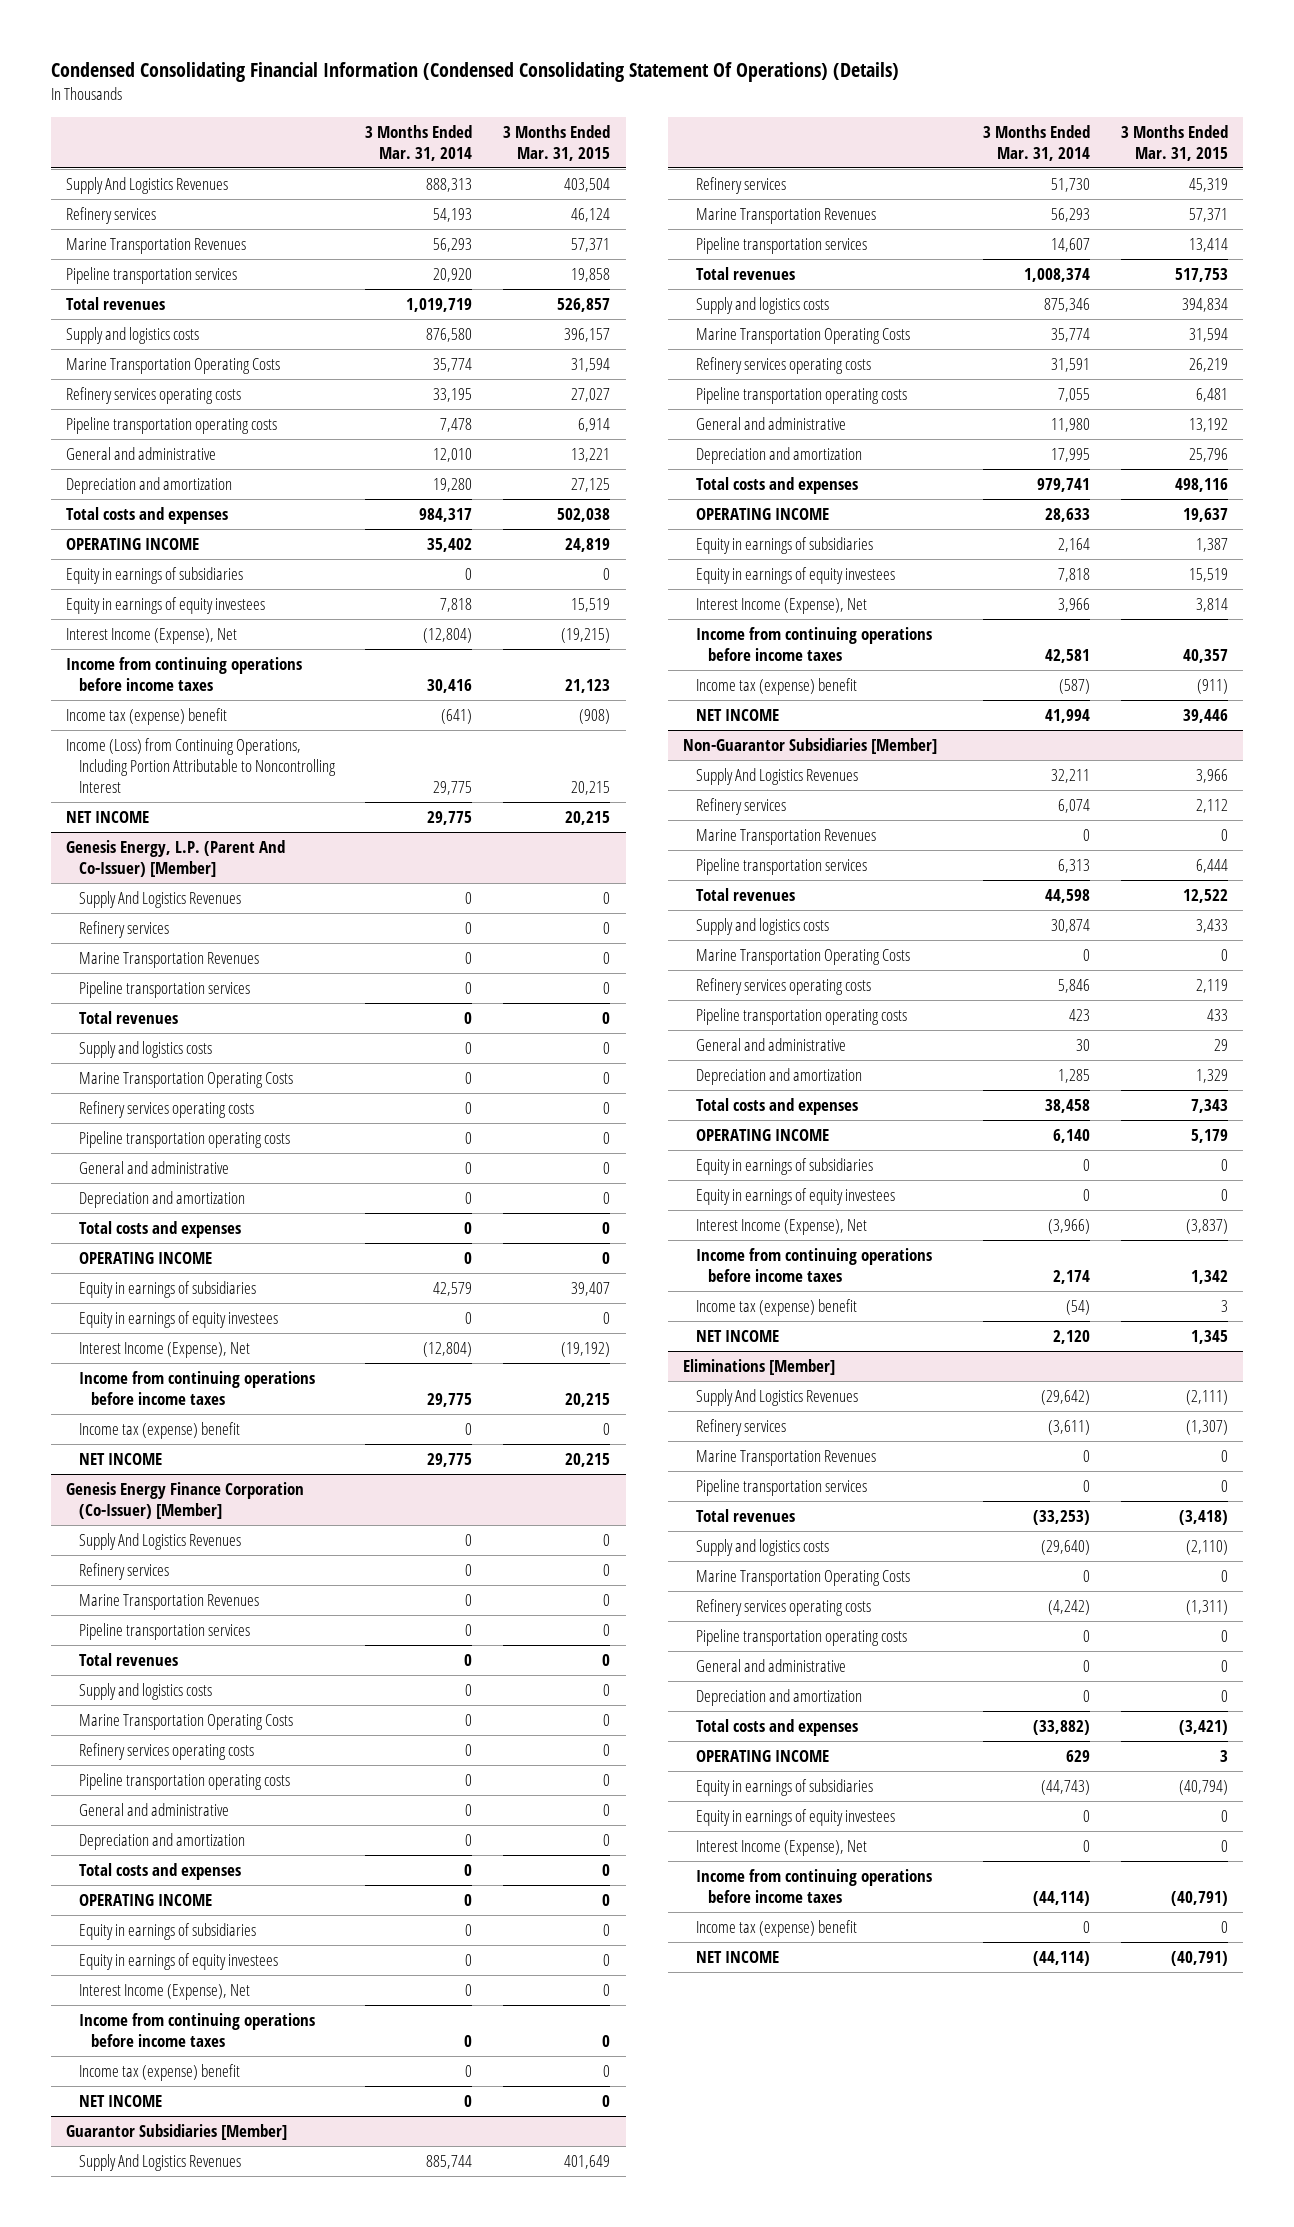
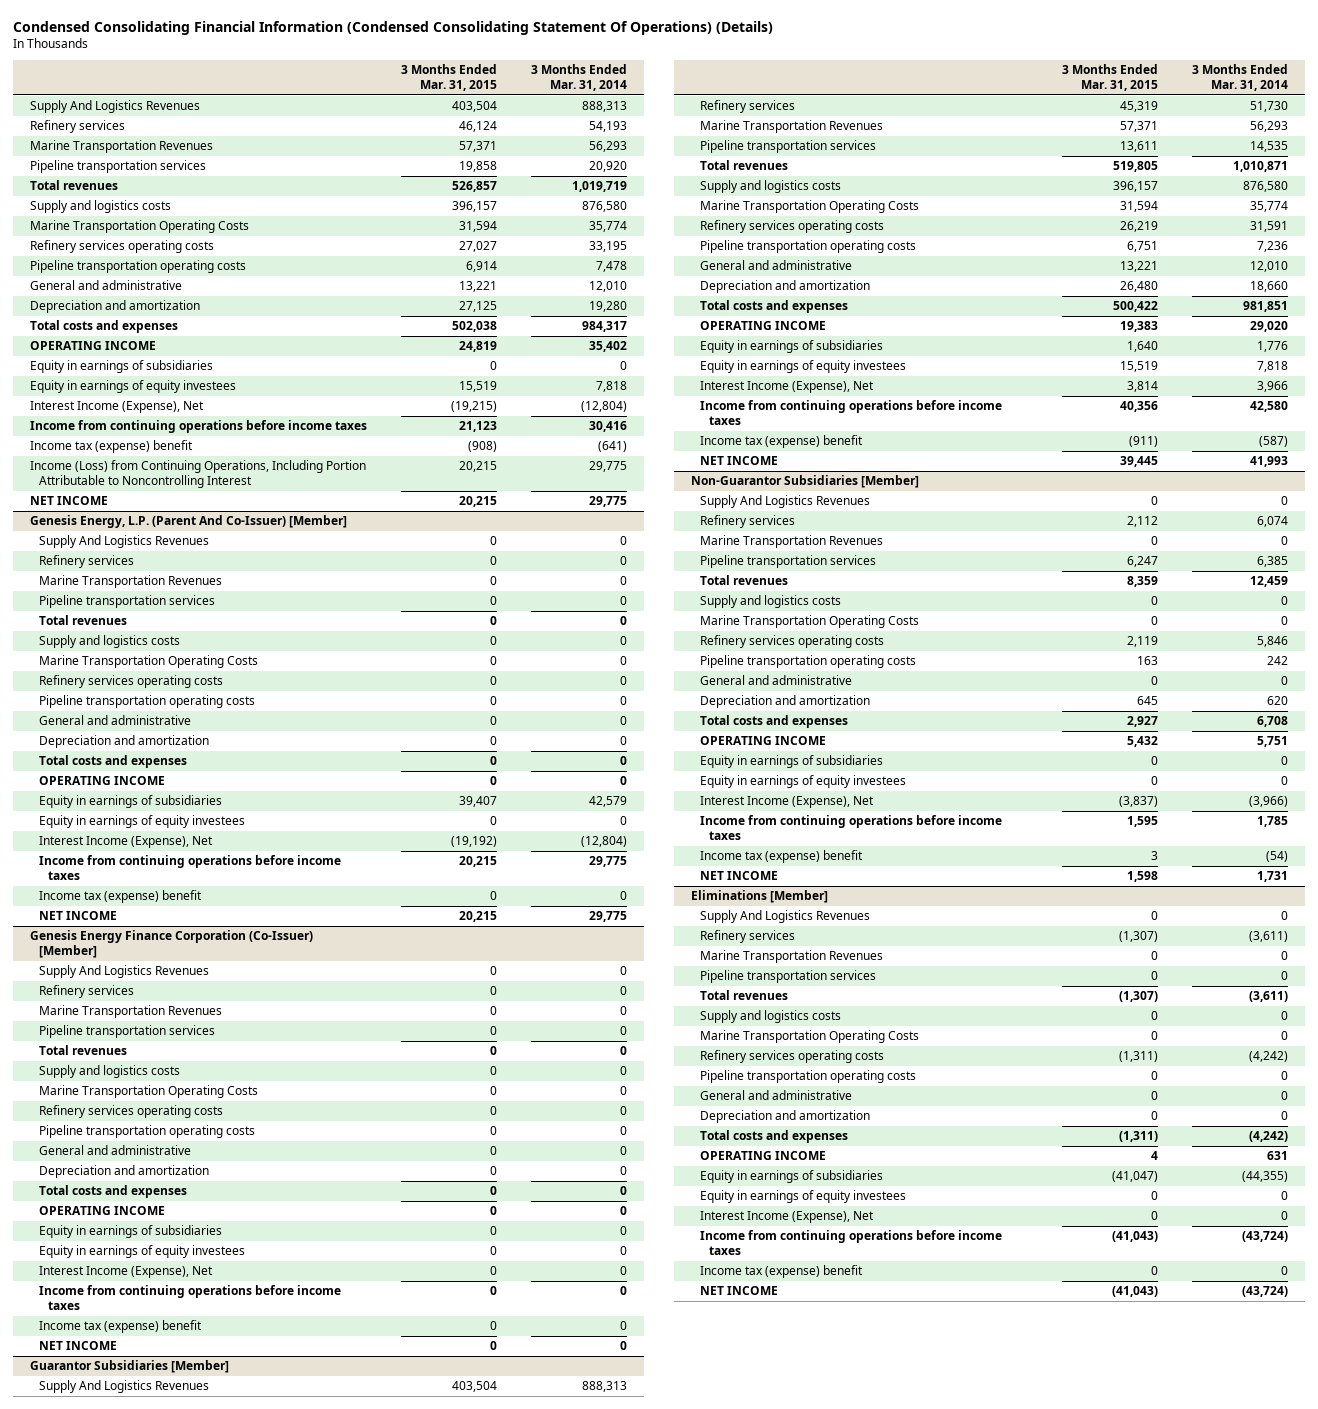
- | 3 Months Ended Mar. 31, 2014 | 3 Months Ended Mar. 31, 2015
+ | 3 Months Ended Mar. 31, 2015 | 3 Months Ended Mar. 31, 2014
@ Guarantor Subsidiaries [Member]
- Supply And Logistics Revenues | 885,744 | 401,649
+ Supply And Logistics Revenues | 403,504 | 888,313
- Pipeline transportation services | 14,607 | 13,414
- Total revenues | 1,008,374 | 517,753
- Supply and logistics costs | 875,346 | 394,834
+ Pipeline transportation services | 13,611 | 14,535
+ Total revenues | 519,805 | 1,010,871
+ Supply and logistics costs | 396,157 | 876,580
- Pipeline transportation operating costs | 7,055 | 6,481
- General and administrative | 11,980 | 13,192
- Depreciation and amortization | 17,995 | 25,796
- Total costs and expenses | 979,741 | 498,116
- OPERATING INCOME | 28,633 | 19,637
- Equity in earnings of subsidiaries | 2,164 | 1,387
+ Pipeline transportation operating costs | 6,751 | 7,236
+ General and administrative | 13,221 | 12,010
+ Depreciation and amortization | 26,480 | 18,660
+ Total costs and expenses | 500,422 | 981,851
+ OPERATING INCOME | 19,383 | 29,020
+ Equity in earnings of subsidiaries | 1,640 | 1,776
- Income from continuing operations before income taxes | 42,581 | 40,357
+ Income from continuing operations before income taxes | 40,356 | 42,580
- NET INCOME | 41,994 | 39,446
+ NET INCOME | 39,445 | 41,993
@ Non-Guarantor Subsidiaries [Member]
- Supply And Logistics Revenues | 32,211 | 3,966
+ Supply And Logistics Revenues | 0 | 0
- Pipeline transportation services | 6,313 | 6,444
- Total revenues | 44,598 | 12,522
- Supply and logistics costs | 30,874 | 3,433
+ Pipeline transportation services | 6,247 | 6,385
+ Total revenues | 8,359 | 12,459
+ Supply and logistics costs | 0 | 0
- Pipeline transportation operating costs | 423 | 433
- General and administrative | 30 | 29
- Depreciation and amortization | 1,285 | 1,329
- Total costs and expenses | 38,458 | 7,343
- OPERATING INCOME | 6,140 | 5,179
+ Pipeline transportation operating costs | 163 | 242
+ General and administrative | 0 | 0
+ Depreciation and amortization | 645 | 620
+ Total costs and expenses | 2,927 | 6,708
+ OPERATING INCOME | 5,432 | 5,751
- Income from continuing operations before income taxes | 2,174 | 1,342
+ Income from continuing operations before income taxes | 1,595 | 1,785
- NET INCOME | 2,120 | 1,345
+ NET INCOME | 1,598 | 1,731
@ Eliminations [Member]
- Supply And Logistics Revenues | (29,642) | (2,111)
+ Supply And Logistics Revenues | 0 | 0
- Total revenues | (33,253) | (3,418)
- Supply and logistics costs | (29,640) | (2,110)
+ Total revenues | (1,307) | (3,611)
+ Supply and logistics costs | 0 | 0
- Total costs and expenses | (33,882) | (3,421)
- OPERATING INCOME | 629 | 3
- Equity in earnings of subsidiaries | (44,743) | (40,794)
+ Total costs and expenses | (1,311) | (4,242)
+ OPERATING INCOME | 4 | 631
+ Equity in earnings of subsidiaries | (41,047) | (44,355)
- Income from continuing operations before income taxes | (44,114) | (40,791)
+ Income from continuing operations before income taxes | (41,043) | (43,724)
- NET INCOME | (44,114) | (40,791)
+ NET INCOME | (41,043) | (43,724)

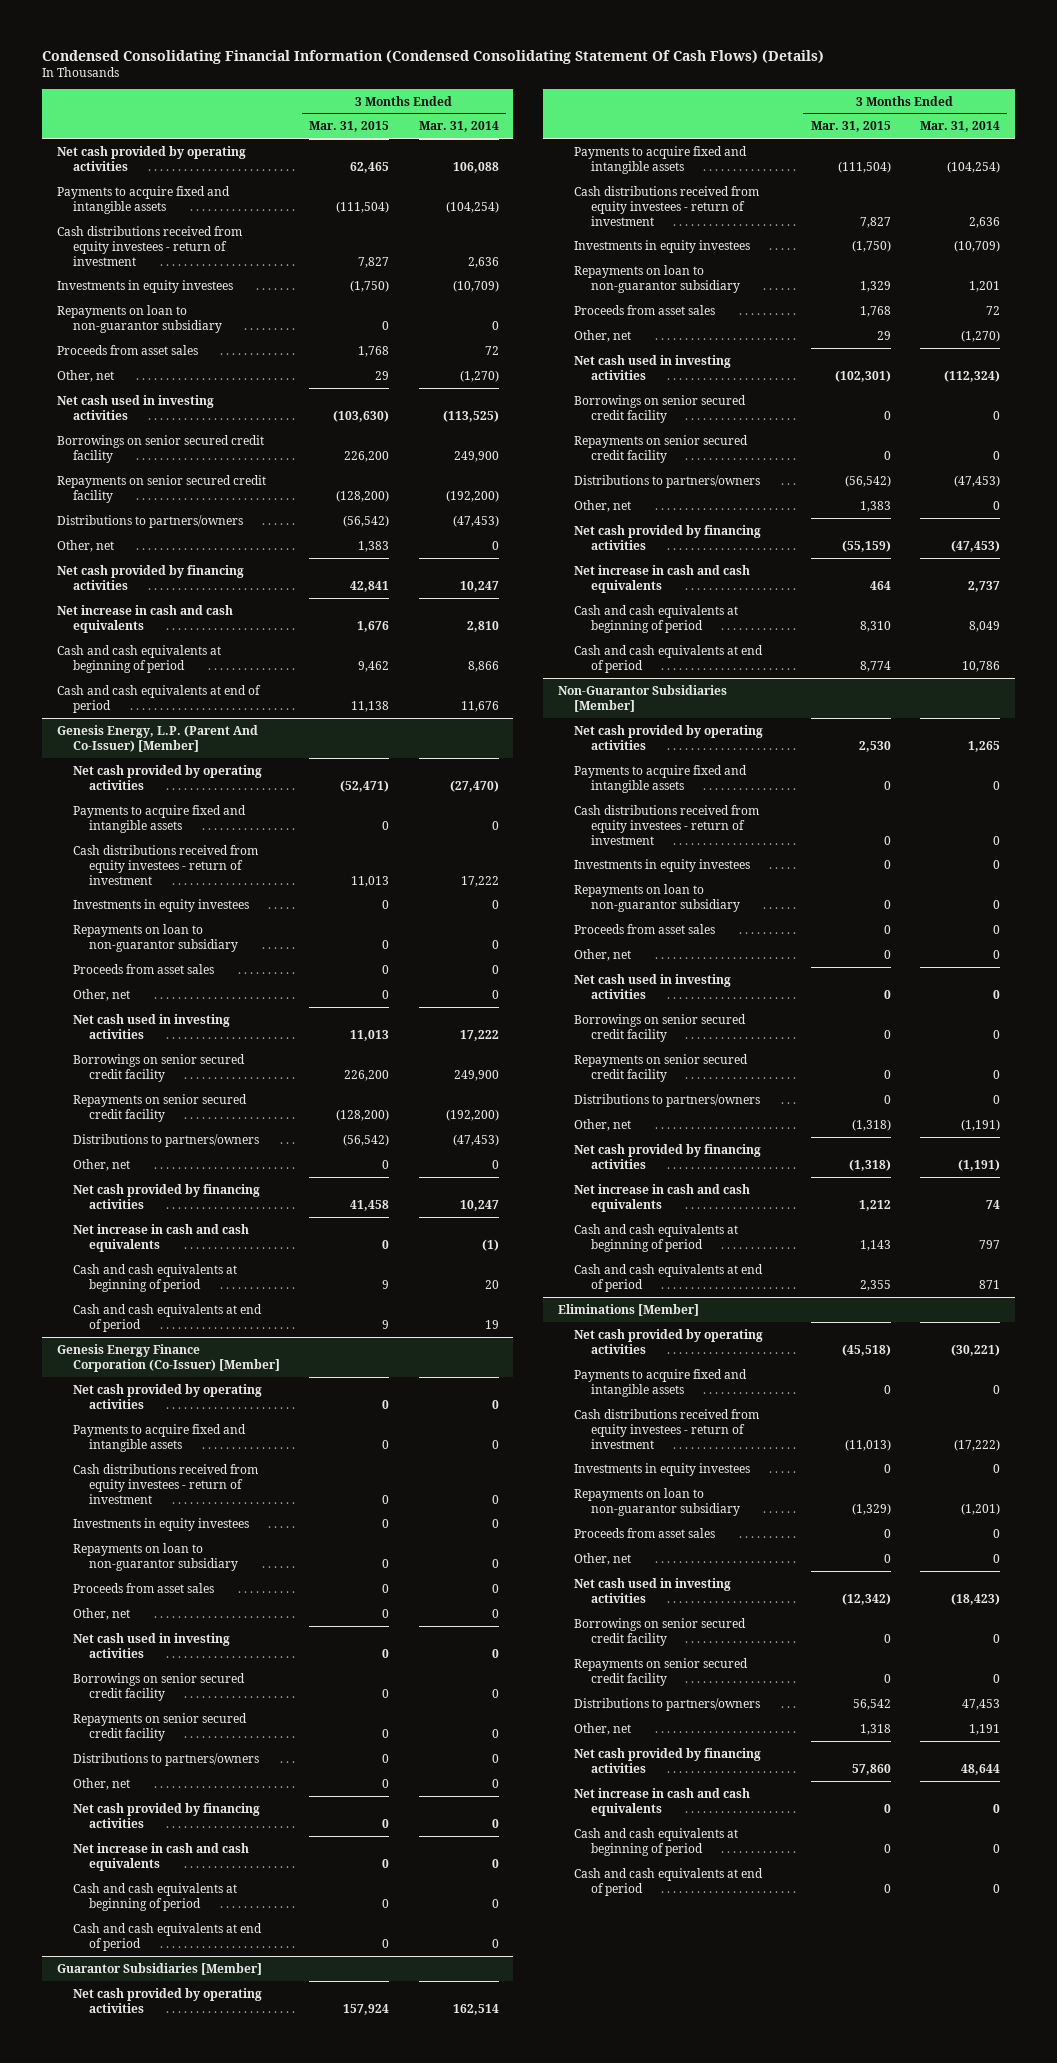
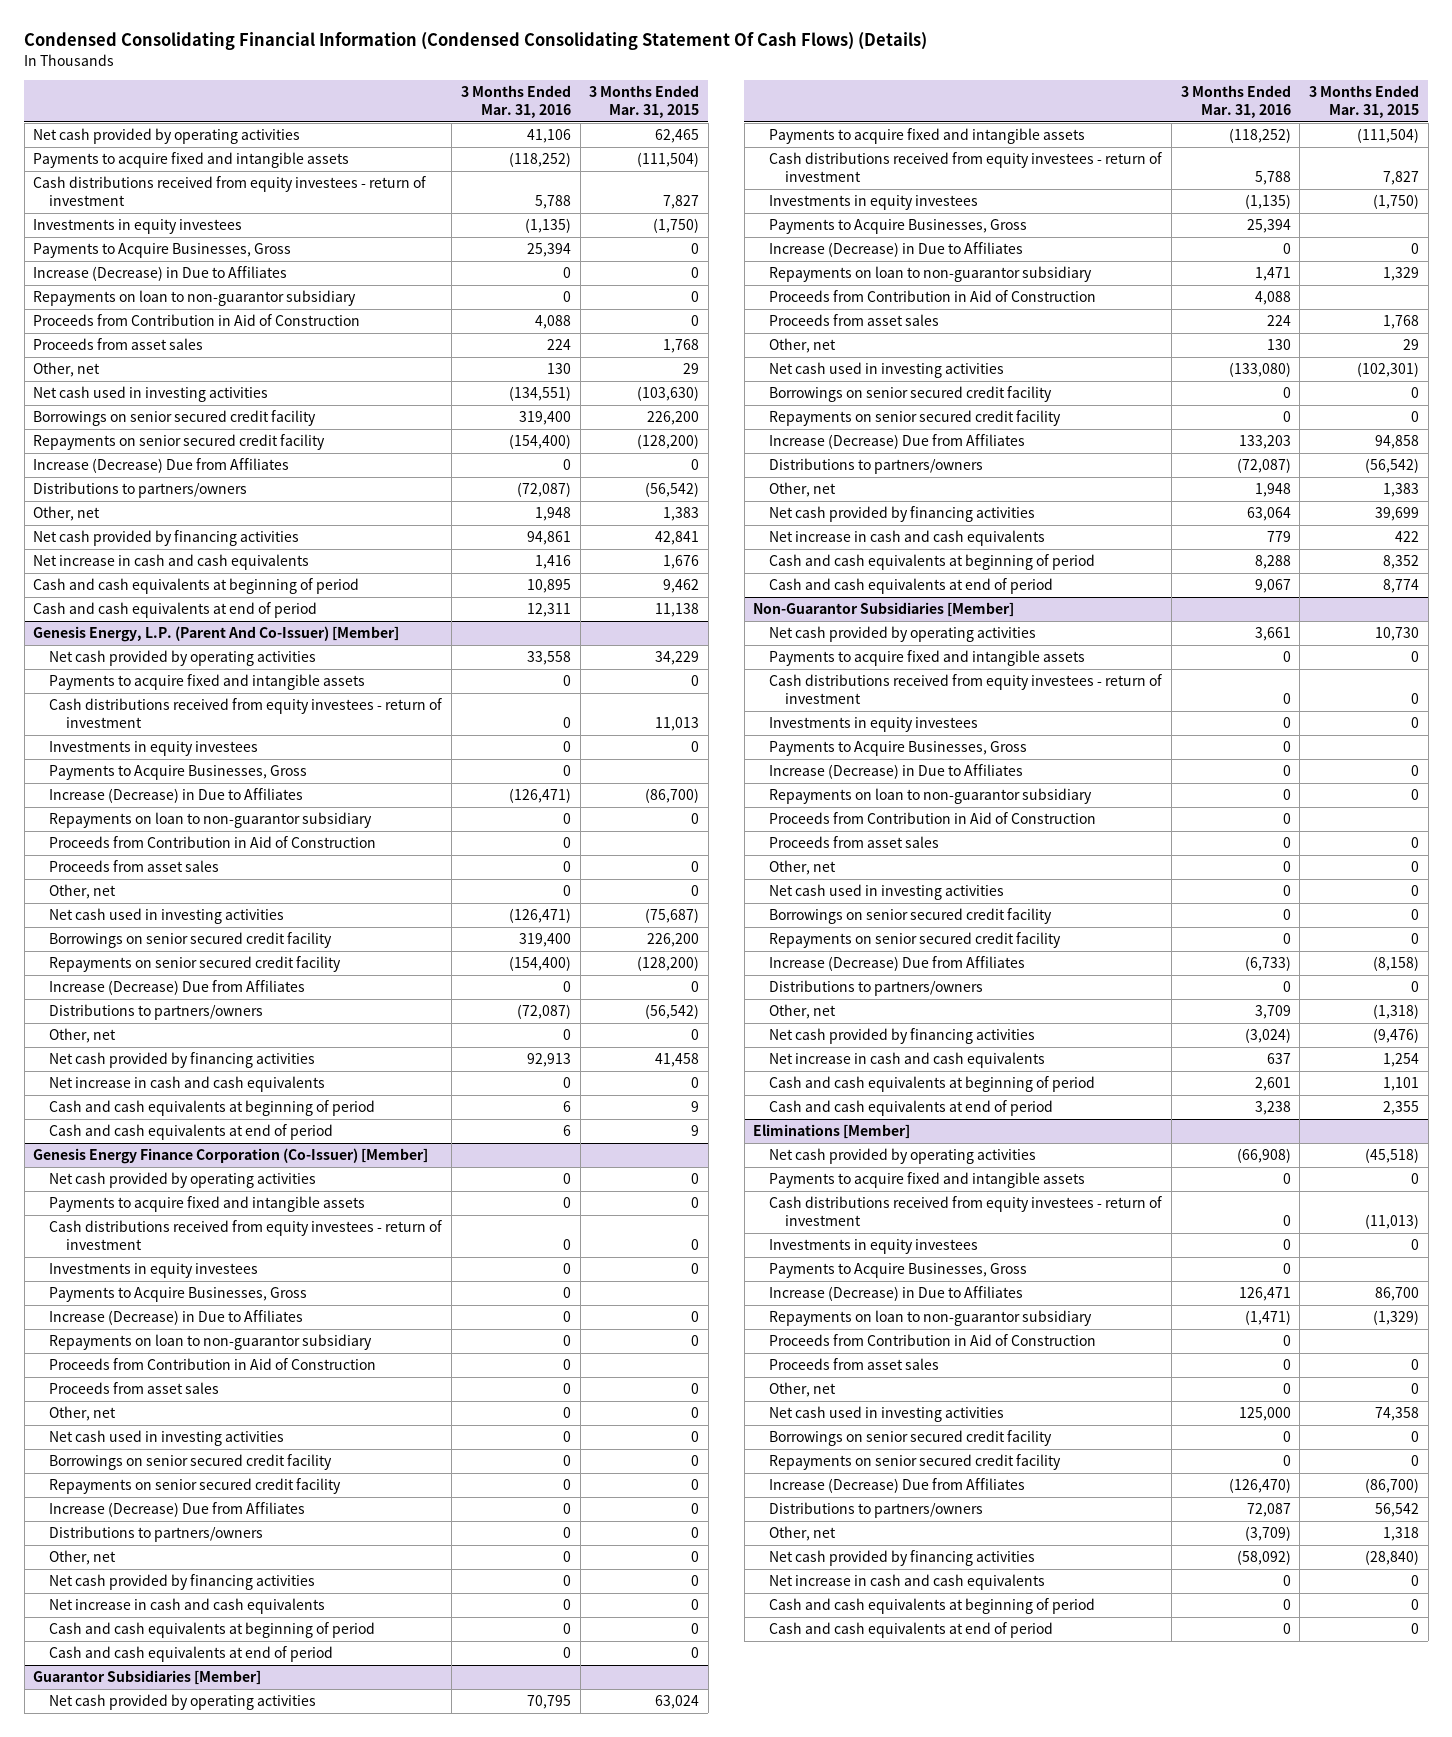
- | 3 Months Ended Mar. 31, 2015 | 3 Months Ended Mar. 31, 2014
+ | 3 Months Ended Mar. 31, 2016 | 3 Months Ended Mar. 31, 2015
+ Payments to Acquire Businesses, Gross | 25,394 | 0
+ Increase (Decrease) in Due to Affiliates | 0 | 0
+ Proceeds from Contribution in Aid of Construction | 4,088 | 0
+ Increase (Decrease) Due from Affiliates | 0 | 0
@ Genesis Energy, L.P. (Parent And Co-Issuer) [Member]
- Net cash provided by operating activities | (52,471) | (27,470)
+ Net cash provided by operating activities | 33,558 | 34,229
+ Payments to Acquire Businesses, Gross | 0 |
+ Increase (Decrease) in Due to Affiliates | (126,471) | (86,700)
+ Proceeds from Contribution in Aid of Construction | 0 |
- Net cash used in investing activities | 11,013 | 17,222
+ Net cash used in investing activities | (126,471) | (75,687)
+ Increase (Decrease) Due from Affiliates | 0 | 0
@ Genesis Energy Finance Corporation (Co-Issuer) [Member]
+ Payments to Acquire Businesses, Gross | 0 |
+ Increase (Decrease) in Due to Affiliates | 0 | 0
+ Proceeds from Contribution in Aid of Construction | 0 |
+ Increase (Decrease) Due from Affiliates | 0 | 0
@ Guarantor Subsidiaries [Member]
- Net cash provided by operating activities | 157,924 | 162,514
+ Net cash provided by operating activities | 70,795 | 63,024
+ Payments to Acquire Businesses, Gross | 25,394 |
+ Increase (Decrease) in Due to Affiliates | 0 | 0
+ Proceeds from Contribution in Aid of Construction | 4,088 |
+ Increase (Decrease) Due from Affiliates | 133,203 | 94,858
- Net cash provided by financing activities | (55,159) | (47,453)
- Net increase in cash and cash equivalents | 464 | 2,737
- Cash and cash equivalents at beginning of period | 8,310 | 8,049
+ Net cash provided by financing activities | 63,064 | 39,699
+ Net increase in cash and cash equivalents | 779 | 422
+ Cash and cash equivalents at beginning of period | 8,288 | 8,352
@ Non-Guarantor Subsidiaries [Member]
- Net cash provided by operating activities | 2,530 | 1,265
+ Net cash provided by operating activities | 3,661 | 10,730
+ Payments to Acquire Businesses, Gross | 0 |
+ Increase (Decrease) in Due to Affiliates | 0 | 0
+ Proceeds from Contribution in Aid of Construction | 0 |
+ Increase (Decrease) Due from Affiliates | (6,733) | (8,158)
- Net cash provided by financing activities | (1,318) | (1,191)
- Net increase in cash and cash equivalents | 1,212 | 74
- Cash and cash equivalents at beginning of period | 1,143 | 797
+ Net cash provided by financing activities | (3,024) | (9,476)
+ Net increase in cash and cash equivalents | 637 | 1,254
+ Cash and cash equivalents at beginning of period | 2,601 | 1,101
@ Eliminations [Member]
+ Payments to Acquire Businesses, Gross | 0 |
+ Increase (Decrease) in Due to Affiliates | 126,471 | 86,700
+ Proceeds from Contribution in Aid of Construction | 0 |
- Net cash used in investing activities | (12,342) | (18,423)
+ Net cash used in investing activities | 125,000 | 74,358
+ Increase (Decrease) Due from Affiliates | (126,470) | (86,700)
- Net cash provided by financing activities | 57,860 | 48,644
+ Net cash provided by financing activities | (58,092) | (28,840)

